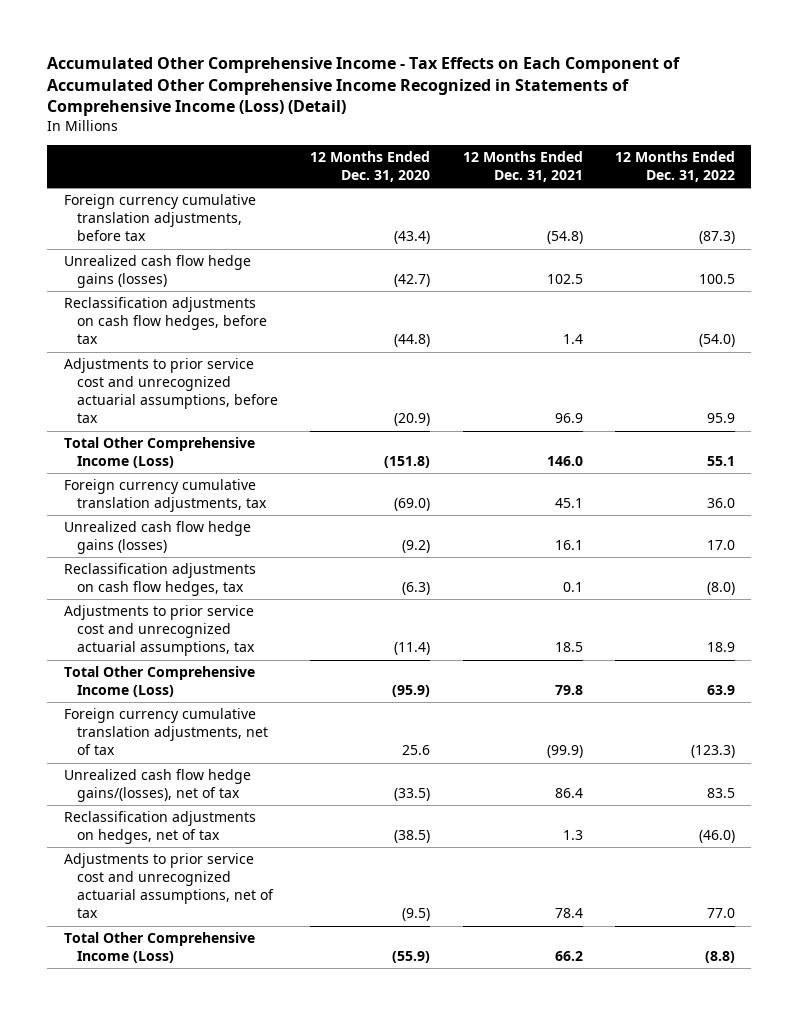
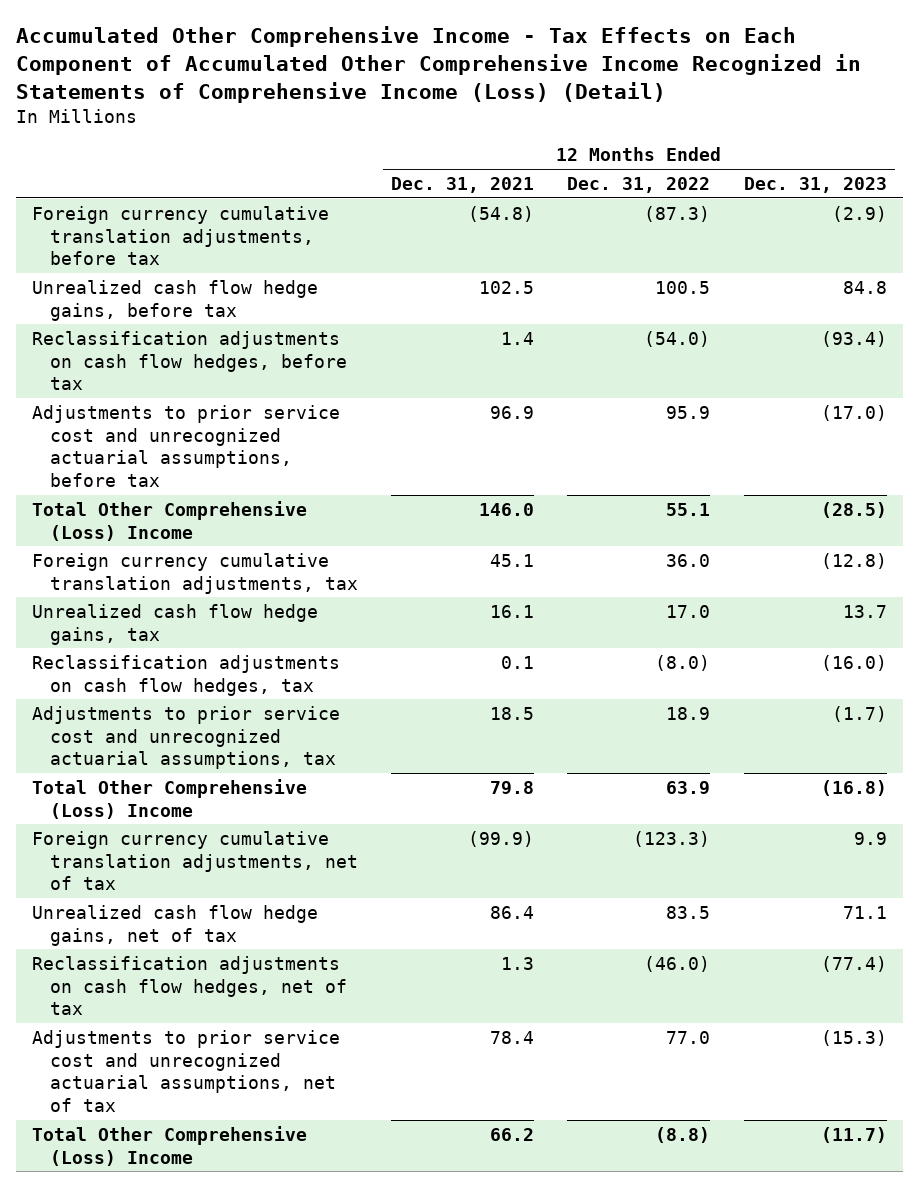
- | 12 Months Ended Dec. 31, 2020 | 12 Months Ended Dec. 31, 2021 | 12 Months Ended Dec. 31, 2022
+ | 12 Months Ended Dec. 31, 2021 | 12 Months Ended Dec. 31, 2022 | 12 Months Ended Dec. 31, 2023
- Unrealized cash flow hedge gains (losses) | (42.7) | 102.5 | 100.5
+ Unrealized cash flow hedge gains, before tax | 102.5 | 100.5 | 84.8
- Total Other Comprehensive Income (Loss) | (151.8) | 146.0 | 55.1
+ Total Other Comprehensive (Loss) Income | 146.0 | 55.1 | (28.5)
- Unrealized cash flow hedge gains (losses) | (9.2) | 16.1 | 17.0
+ Unrealized cash flow hedge gains, tax | 16.1 | 17.0 | 13.7
- Total Other Comprehensive Income (Loss) | (95.9) | 79.8 | 63.9
+ Total Other Comprehensive (Loss) Income | 79.8 | 63.9 | (16.8)
- Unrealized cash flow hedge gains/(losses), net of tax | (33.5) | 86.4 | 83.5
- Reclassification adjustments on hedges, net of tax | (38.5) | 1.3 | (46.0)
+ Unrealized cash flow hedge gains, net of tax | 86.4 | 83.5 | 71.1
+ Reclassification adjustments on cash flow hedges, net of tax | 1.3 | (46.0) | (77.4)
- Total Other Comprehensive Income (Loss) | (55.9) | 66.2 | (8.8)
+ Total Other Comprehensive (Loss) Income | 66.2 | (8.8) | (11.7)

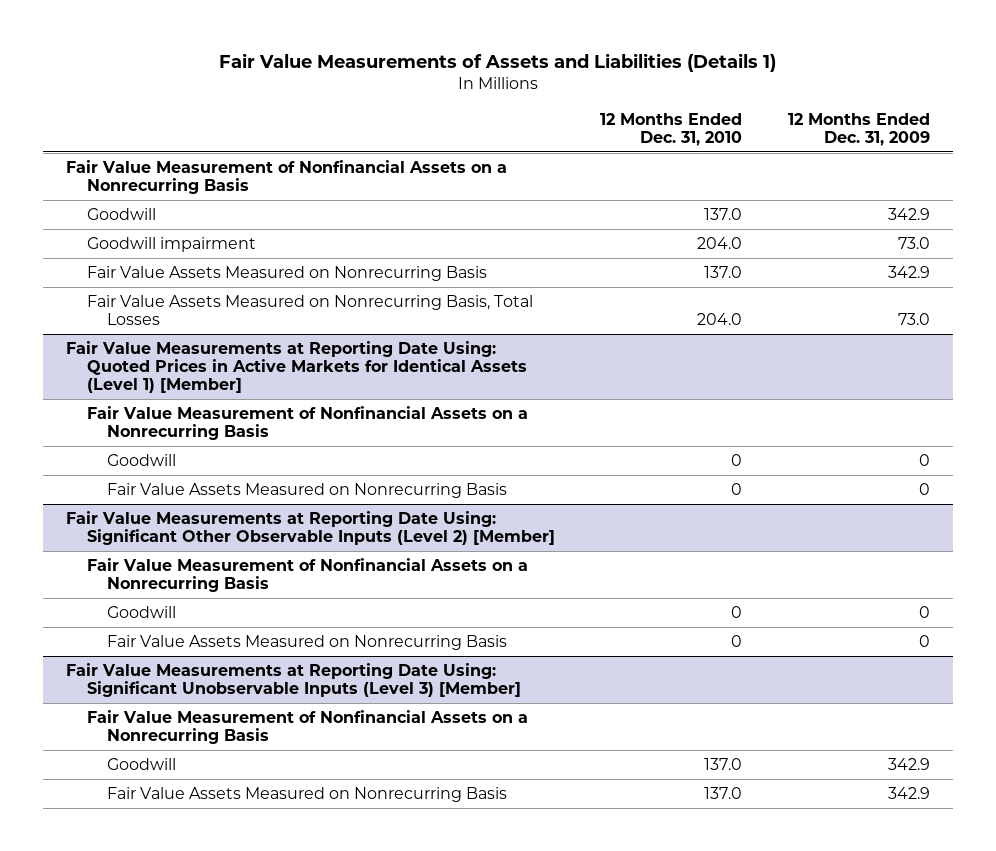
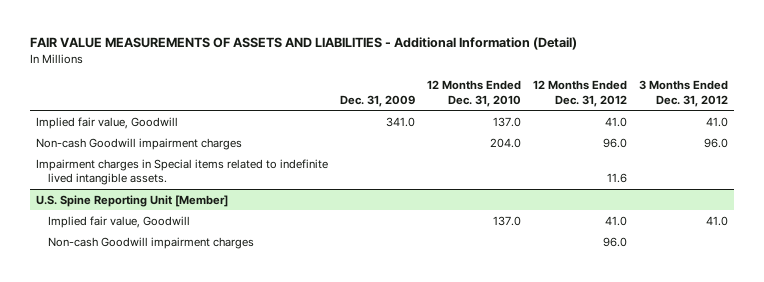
- Fair Value Measurements of Assets and Liabilities (Details 1)
+ FAIR VALUE MEASUREMENTS OF ASSETS AND LIABILITIES - Additional Information (Detail)
- | 12 Months Ended Dec. 31, 2010 | 12 Months Ended Dec. 31, 2009
+ | Dec. 31, 2009 | 12 Months Ended Dec. 31, 2010 | 12 Months Ended Dec. 31, 2012 | 3 Months Ended Dec. 31, 2012
- Fair Value Measurement of Nonfinancial Assets on a Nonrecurring Basis
- Goodwill | 137.0 | 342.9
- Goodwill impairment | 204.0 | 73.0
- Fair Value Assets Measured on Nonrecurring Basis | 137.0 | 342.9
- Fair Value Assets Measured on Nonrecurring Basis, Total Losses | 204.0 | 73.0
- Fair Value Measurements at Reporting Date Using: Quoted Prices in Active Markets for Identical Assets (Level 1) [Member]
- Fair Value Measurement of Nonfinancial Assets on a Nonrecurring Basis
- Goodwill | 0 | 0
- Fair Value Assets Measured on Nonrecurring Basis | 0 | 0
- Fair Value Measurements at Reporting Date Using: Significant Other Observable Inputs (Level 2) [Member]
- Fair Value Measurement of Nonfinancial Assets on a Nonrecurring Basis
- Goodwill | 0 | 0
- Fair Value Assets Measured on Nonrecurring Basis | 0 | 0
- Fair Value Measurements at Reporting Date Using: Significant Unobservable Inputs (Level 3) [Member]
- Fair Value Measurement of Nonfinancial Assets on a Nonrecurring Basis
- Goodwill | 137.0 | 342.9
- Fair Value Assets Measured on Nonrecurring Basis | 137.0 | 342.9
+ Implied fair value, Goodwill | 341.0 | 137.0 | 41.0 | 41.0
+ Non-cash Goodwill impairment charges | | 204.0 | 96.0 | 96.0
+ Impairment charges in Special items related to indefinite lived intangible assets. | | | 11.6 |
+ U.S. Spine Reporting Unit [Member]
+ Implied fair value, Goodwill | | 137.0 | 41.0 | 41.0
+ Non-cash Goodwill impairment charges | | | 96.0 |

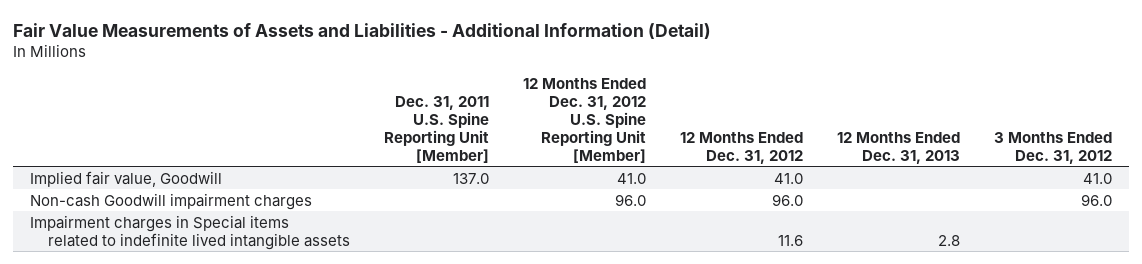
- FAIR VALUE MEASUREMENTS OF ASSETS AND LIABILITIES - Additional Information (Detail)
+ Fair Value Measurements of Assets and Liabilities - Additional Information (Detail)
- | Dec. 31, 2009 | 12 Months Ended Dec. 31, 2010 | 12 Months Ended Dec. 31, 2012 | 3 Months Ended Dec. 31, 2012
+ | Dec. 31, 2011 U.S. Spine Reporting Unit [Member] | 12 Months Ended Dec. 31, 2012 U.S. Spine Reporting Unit [Member] | 12 Months Ended Dec. 31, 2012 | 12 Months Ended Dec. 31, 2013 | 3 Months Ended Dec. 31, 2012
- Impairment charges in Special items related to indefinite lived intangible assets. | | | 11.6 |
- U.S. Spine Reporting Unit [Member]
- Implied fair value, Goodwill | | 137.0 | 41.0 | 41.0
- Non-cash Goodwill impairment charges | | | 96.0 |
+ Impairment charges in Special items related to indefinite lived intangible assets | | | 11.6 | 2.8 |

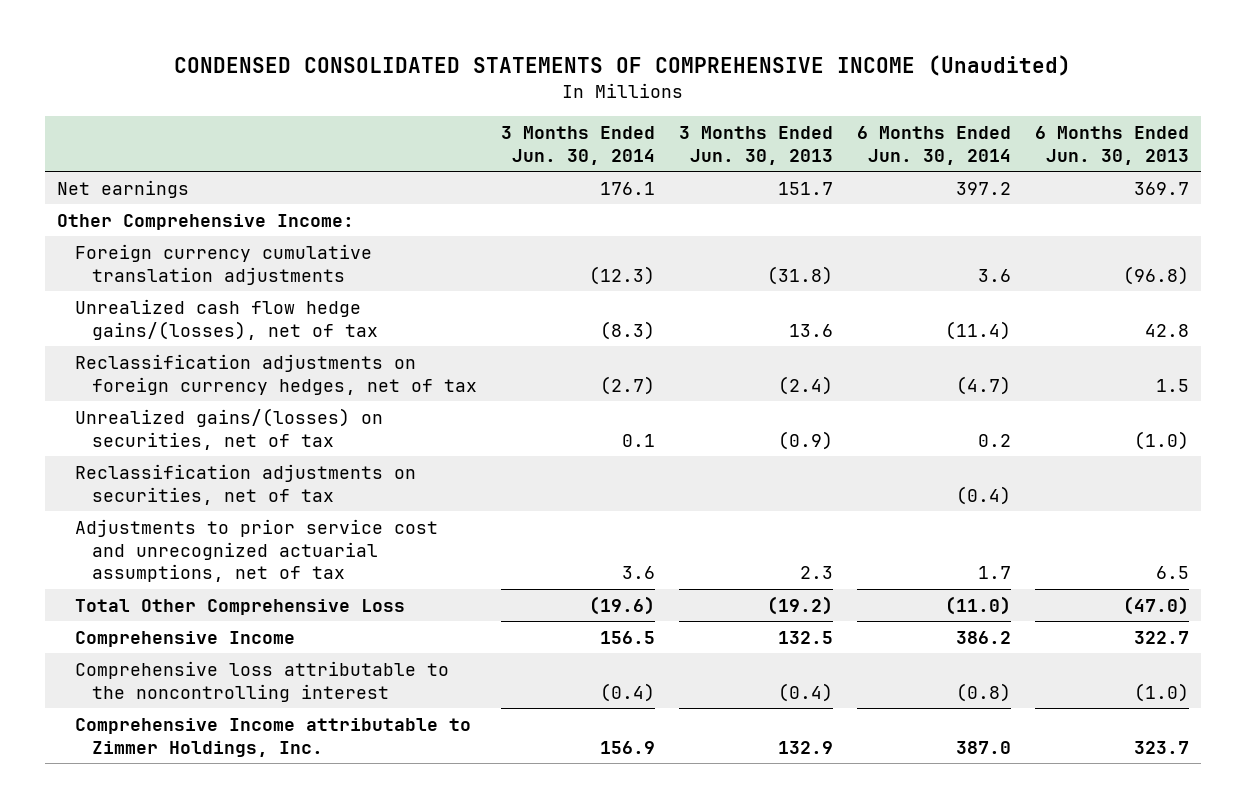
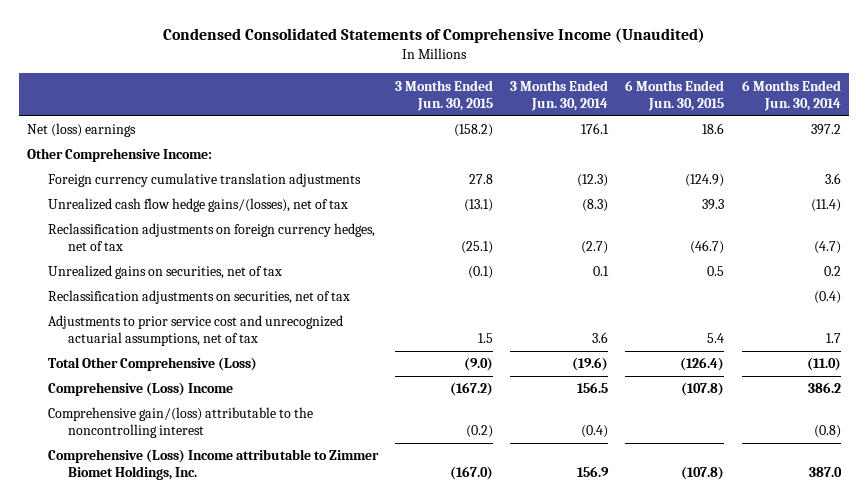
- CONDENSED CONSOLIDATED STATEMENTS OF COMPREHENSIVE INCOME (Unaudited)
+ Condensed Consolidated Statements of Comprehensive Income (Unaudited)
- | 3 Months Ended Jun. 30, 2014 | 3 Months Ended Jun. 30, 2013 | 6 Months Ended Jun. 30, 2014 | 6 Months Ended Jun. 30, 2013
+ | 3 Months Ended Jun. 30, 2015 | 3 Months Ended Jun. 30, 2014 | 6 Months Ended Jun. 30, 2015 | 6 Months Ended Jun. 30, 2014
- Net earnings | 176.1 | 151.7 | 397.2 | 369.7
+ Net (loss) earnings | (158.2) | 176.1 | 18.6 | 397.2
- Unrealized gains/(losses) on securities, net of tax | 0.1 | (0.9) | 0.2 | (1.0)
+ Unrealized gains on securities, net of tax | (0.1) | 0.1 | 0.5 | 0.2
- Total Other Comprehensive Loss | (19.6) | (19.2) | (11.0) | (47.0)
- Comprehensive Income | 156.5 | 132.5 | 386.2 | 322.7
- Comprehensive loss attributable to the noncontrolling interest | (0.4) | (0.4) | (0.8) | (1.0)
- Comprehensive Income attributable to Zimmer Holdings, Inc. | 156.9 | 132.9 | 387.0 | 323.7
+ Total Other Comprehensive (Loss) | (9.0) | (19.6) | (126.4) | (11.0)
+ Comprehensive (Loss) Income | (167.2) | 156.5 | (107.8) | 386.2
+ Comprehensive gain/(loss) attributable to the noncontrolling interest | (0.2) | (0.4) | | (0.8)
+ Comprehensive (Loss) Income attributable to Zimmer Biomet Holdings, Inc. | (167.0) | 156.9 | (107.8) | 387.0

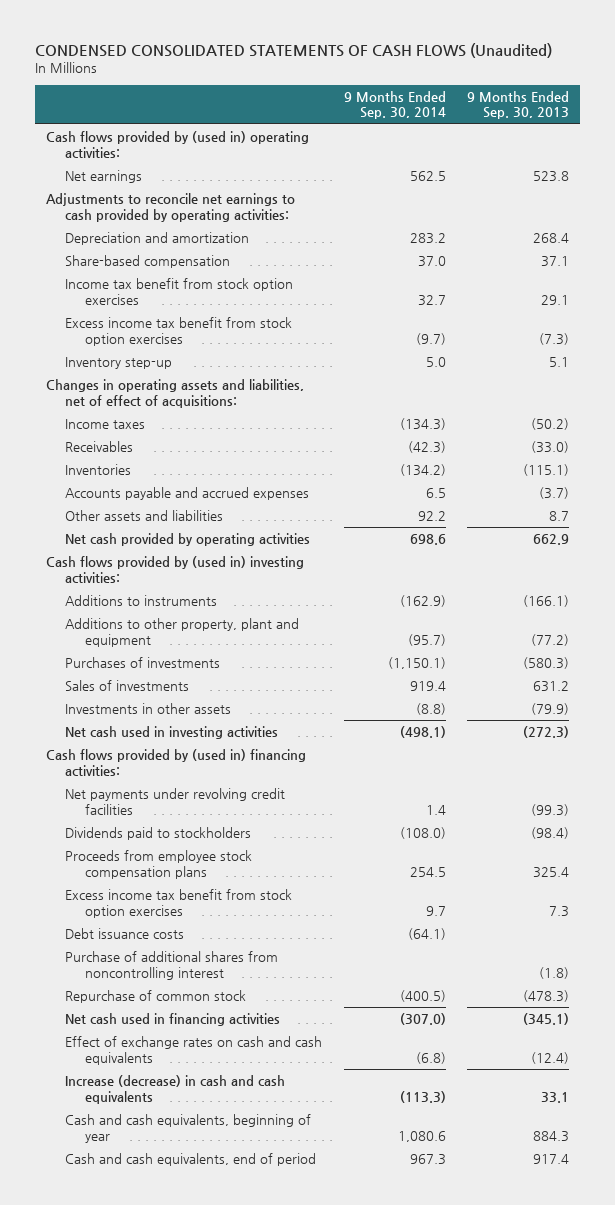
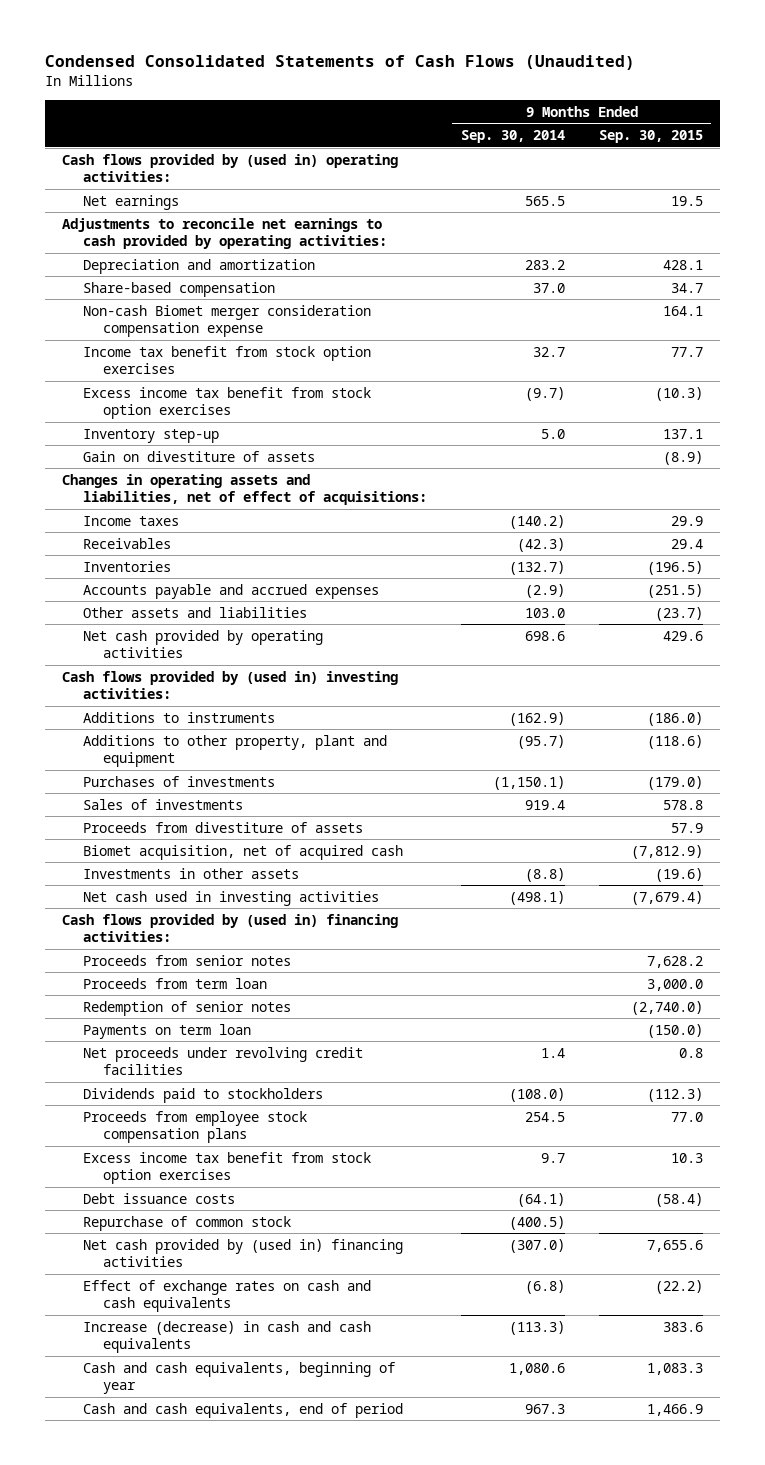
- CONDENSED CONSOLIDATED STATEMENTS OF CASH FLOWS (Unaudited)
+ Condensed Consolidated Statements of Cash Flows (Unaudited)
- | 9 Months Ended Sep. 30, 2014 | 9 Months Ended Sep. 30, 2013
+ | 9 Months Ended Sep. 30, 2014 | 9 Months Ended Sep. 30, 2015
- Net earnings | 562.5 | 523.8
+ Net earnings | 565.5 | 19.5
+ Non-cash Biomet merger consideration compensation expense | | 164.1
+ Gain on divestiture of assets | | (8.9)
- Income taxes | (134.3) | (50.2)
+ Income taxes | (140.2) | 29.9
- Inventories | (134.2) | (115.1)
- Accounts payable and accrued expenses | 6.5 | (3.7)
- Other assets and liabilities | 92.2 | 8.7
+ Inventories | (132.7) | (196.5)
+ Accounts payable and accrued expenses | (2.9) | (251.5)
+ Other assets and liabilities | 103.0 | (23.7)
+ Proceeds from divestiture of assets | | 57.9
+ Biomet acquisition, net of acquired cash | | (7,812.9)
- Net payments under revolving credit facilities | 1.4 | (99.3)
+ Proceeds from senior notes | | 7,628.2
+ Proceeds from term loan | | 3,000.0
+ Redemption of senior notes | | (2,740.0)
+ Payments on term loan | | (150.0)
+ Net proceeds under revolving credit facilities | 1.4 | 0.8
- Purchase of additional shares from noncontrolling interest | | (1.8)
- Net cash used in financing activities | (307.0) | (345.1)
+ Net cash provided by (used in) financing activities | (307.0) | 7,655.6

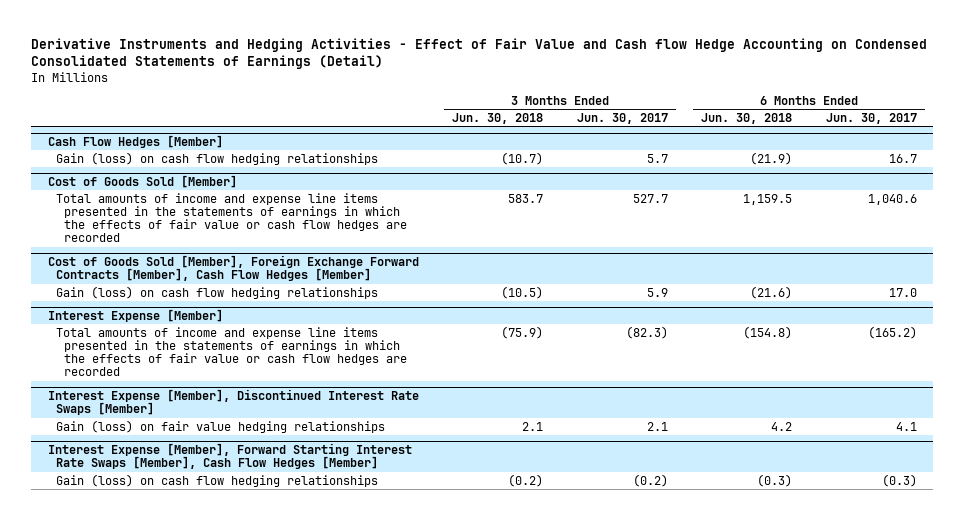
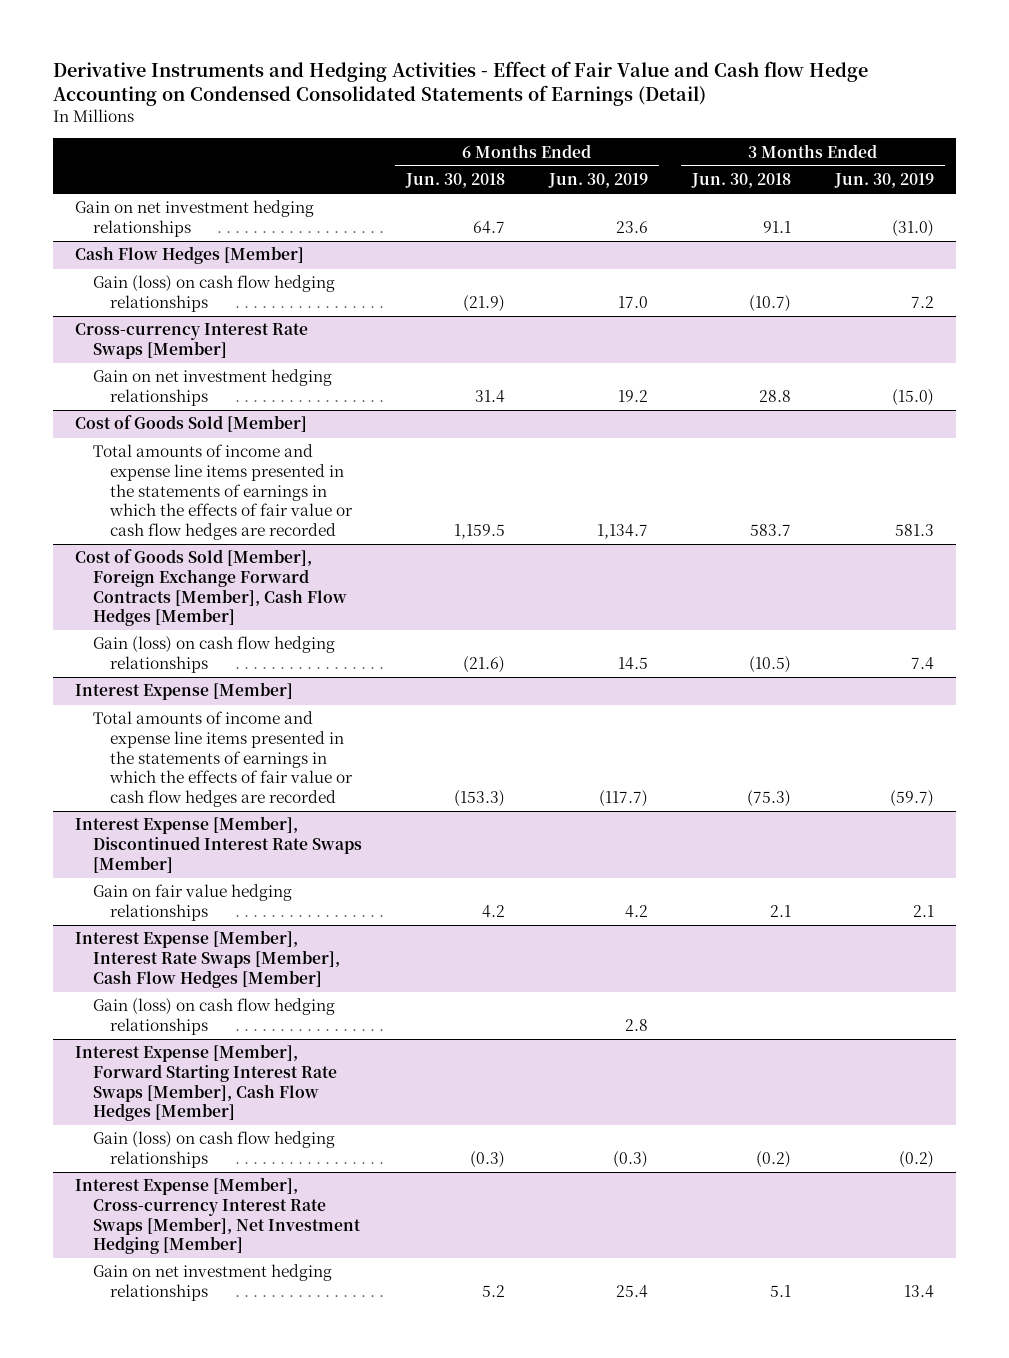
- | 3 Months Ended Jun. 30, 2018 | 3 Months Ended Jun. 30, 2017 | 6 Months Ended Jun. 30, 2018 | 6 Months Ended Jun. 30, 2017
+ | 6 Months Ended Jun. 30, 2018 | 6 Months Ended Jun. 30, 2019 | 3 Months Ended Jun. 30, 2018 | 3 Months Ended Jun. 30, 2019
+ Gain on net investment hedging relationships | 64.7 | 23.6 | 91.1 | (31.0)
+ Cross-currency Interest Rate Swaps [Member]
+ Gain on net investment hedging relationships | 31.4 | 19.2 | 28.8 | (15.0)
@ Interest Expense [Member]
- Total amounts of income and expense line items presented in the statements of earnings in which the effects of fair value or cash flow hedges are recorded | (75.9) | (82.3) | (154.8) | (165.2)
+ Total amounts of income and expense line items presented in the statements of earnings in which the effects of fair value or cash flow hedges are recorded | (153.3) | (117.7) | (75.3) | (59.7)
@ Interest Expense [Member], Discontinued Interest Rate Swaps [Member]
- Gain (loss) on fair value hedging relationships | 2.1 | 2.1 | 4.2 | 4.1
+ Gain on fair value hedging relationships | 4.2 | 4.2 | 2.1 | 2.1
+ Interest Expense [Member], Interest Rate Swaps [Member], Cash Flow Hedges [Member]
+ Gain (loss) on cash flow hedging relationships | | 2.8 | |
+ Interest Expense [Member], Cross-currency Interest Rate Swaps [Member], Net Investment Hedging [Member]
+ Gain on net investment hedging relationships | 5.2 | 25.4 | 5.1 | 13.4

